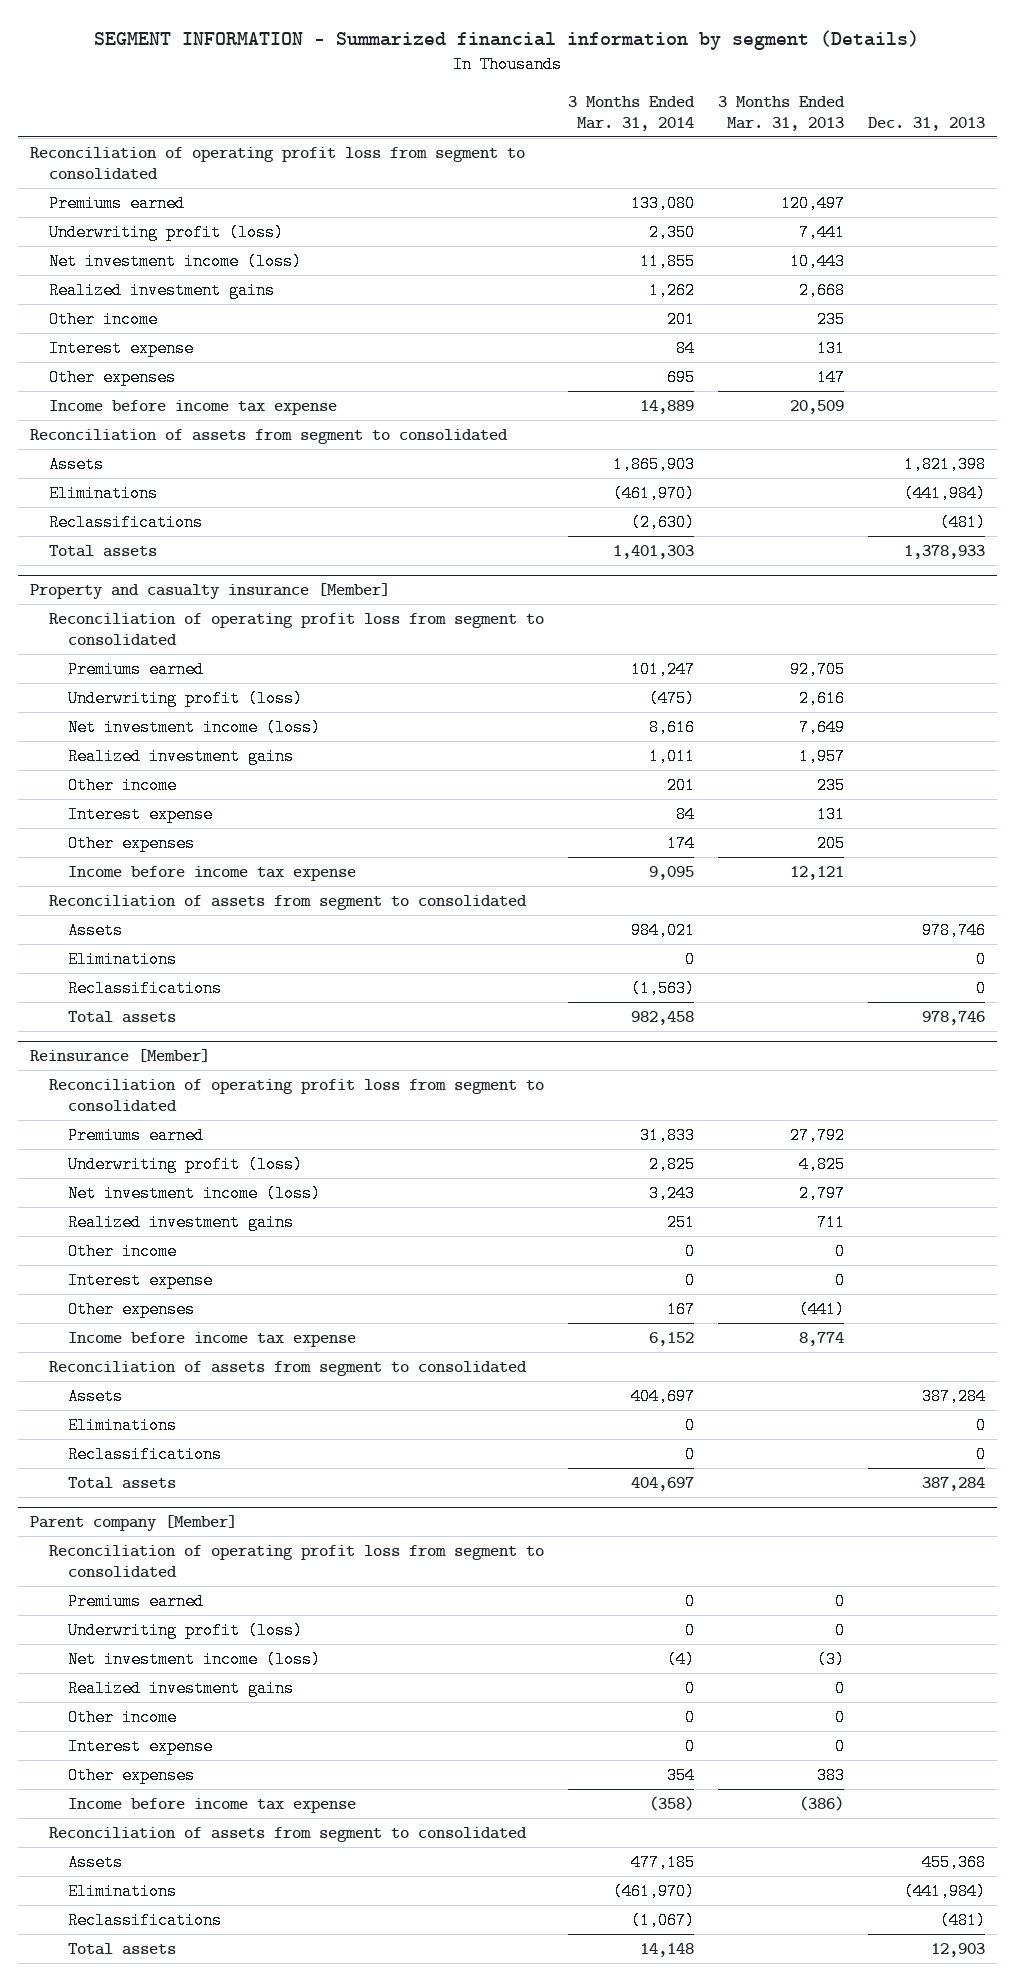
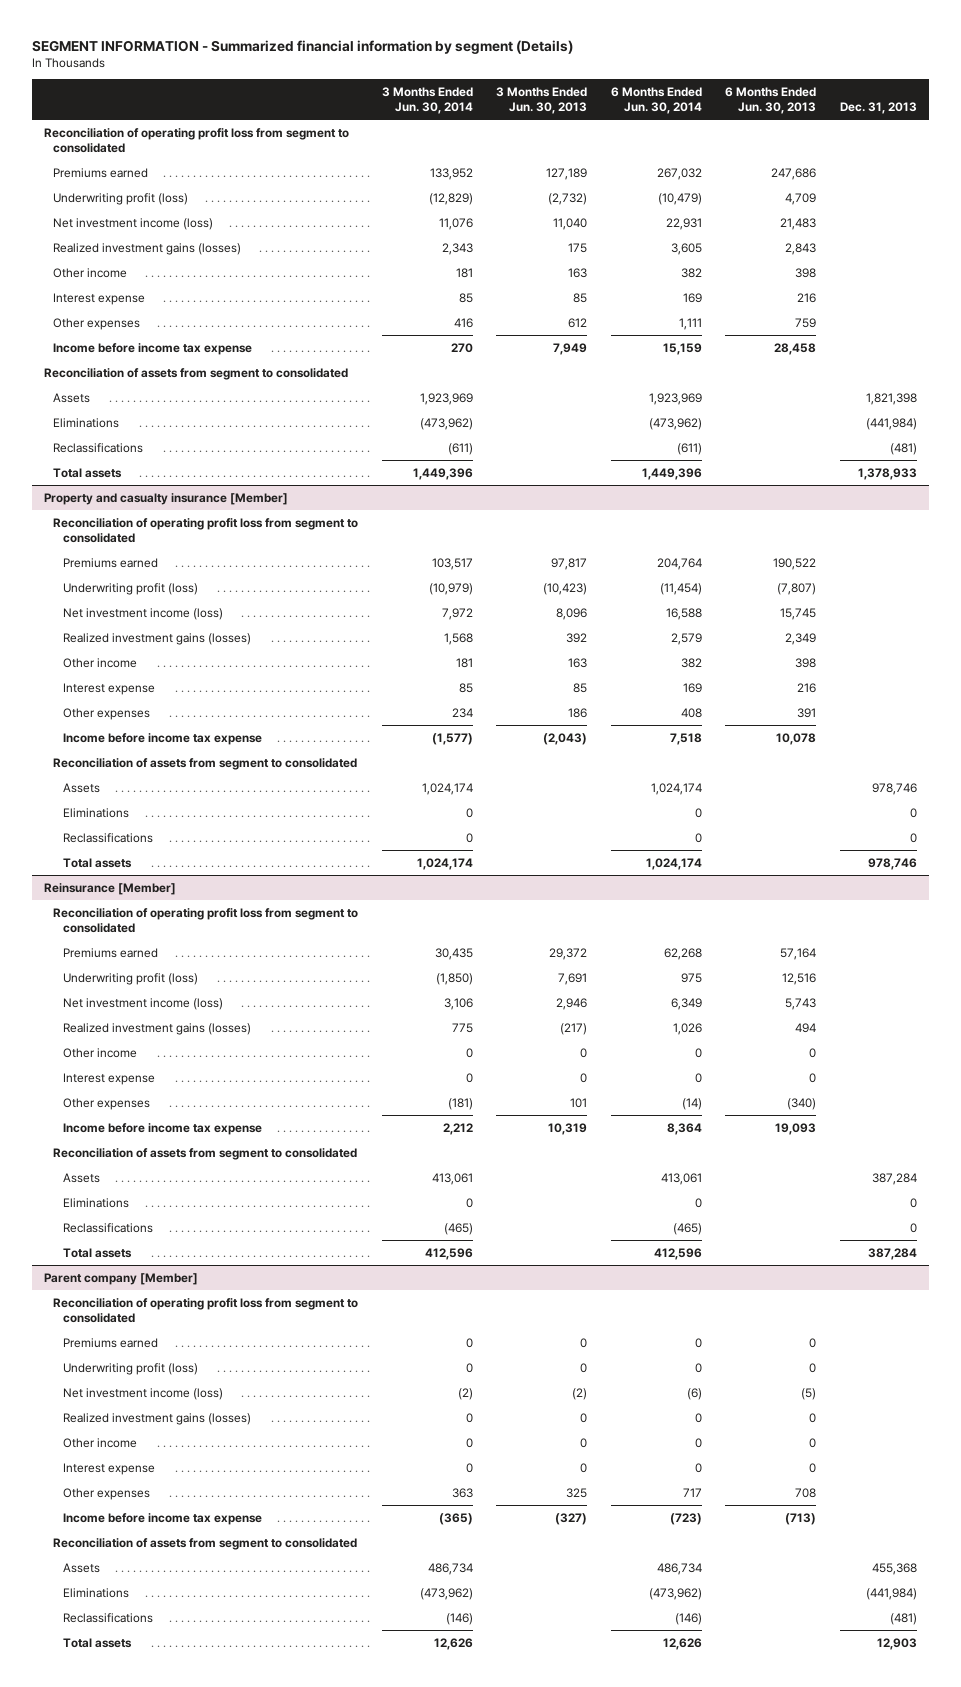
- | 3 Months Ended Mar. 31, 2014 | 3 Months Ended Mar. 31, 2013 | Dec. 31, 2013
+ | 3 Months Ended Jun. 30, 2014 | 3 Months Ended Jun. 30, 2013 | 6 Months Ended Jun. 30, 2014 | 6 Months Ended Jun. 30, 2013 | Dec. 31, 2013
- Realized investment gains | 1,262 | 2,668 |
+ Realized investment gains (losses) | 2,343 | 175 | 3,605 | 2,843 |
@ Property and casualty insurance [Member]
- Realized investment gains | 1,011 | 1,957 |
+ Realized investment gains (losses) | 1,568 | 392 | 2,579 | 2,349 |
@ Reinsurance [Member]
- Realized investment gains | 251 | 711 |
+ Realized investment gains (losses) | 775 | (217) | 1,026 | 494 |
@ Parent company [Member]
- Realized investment gains | 0 | 0 |
+ Realized investment gains (losses) | 0 | 0 | 0 | 0 |

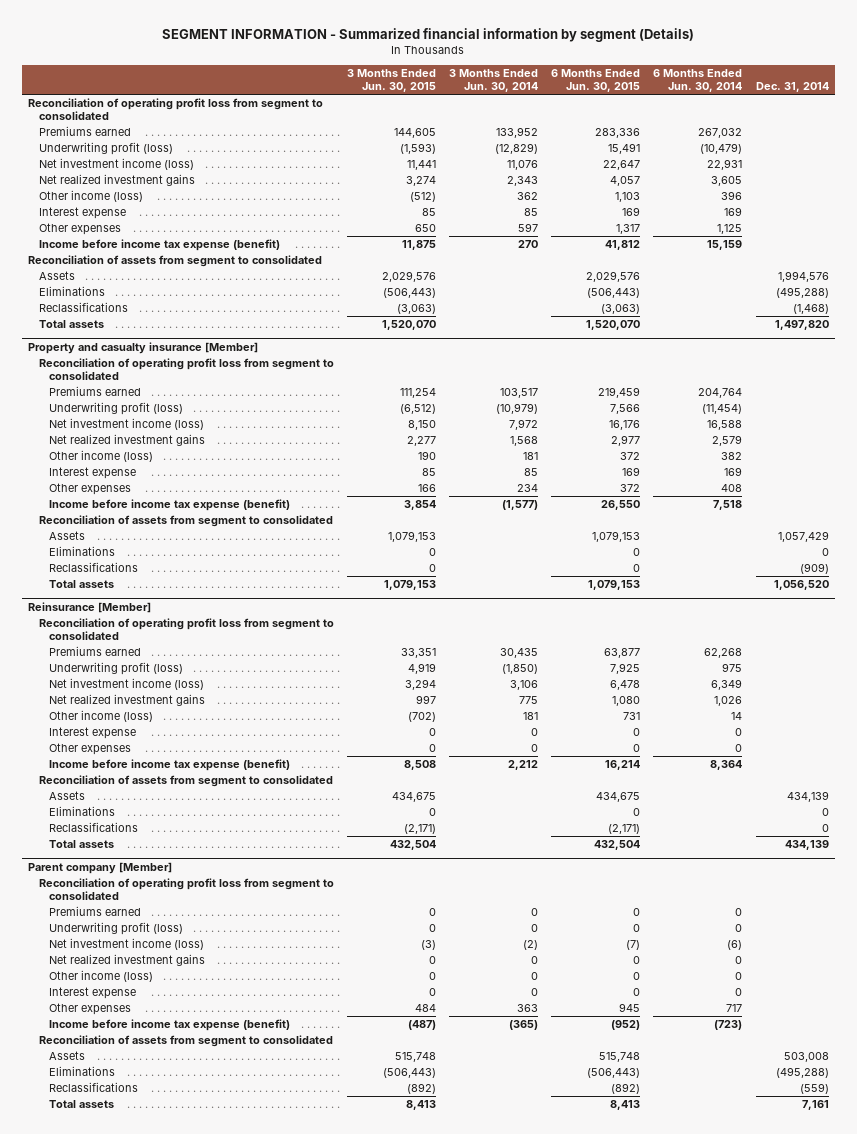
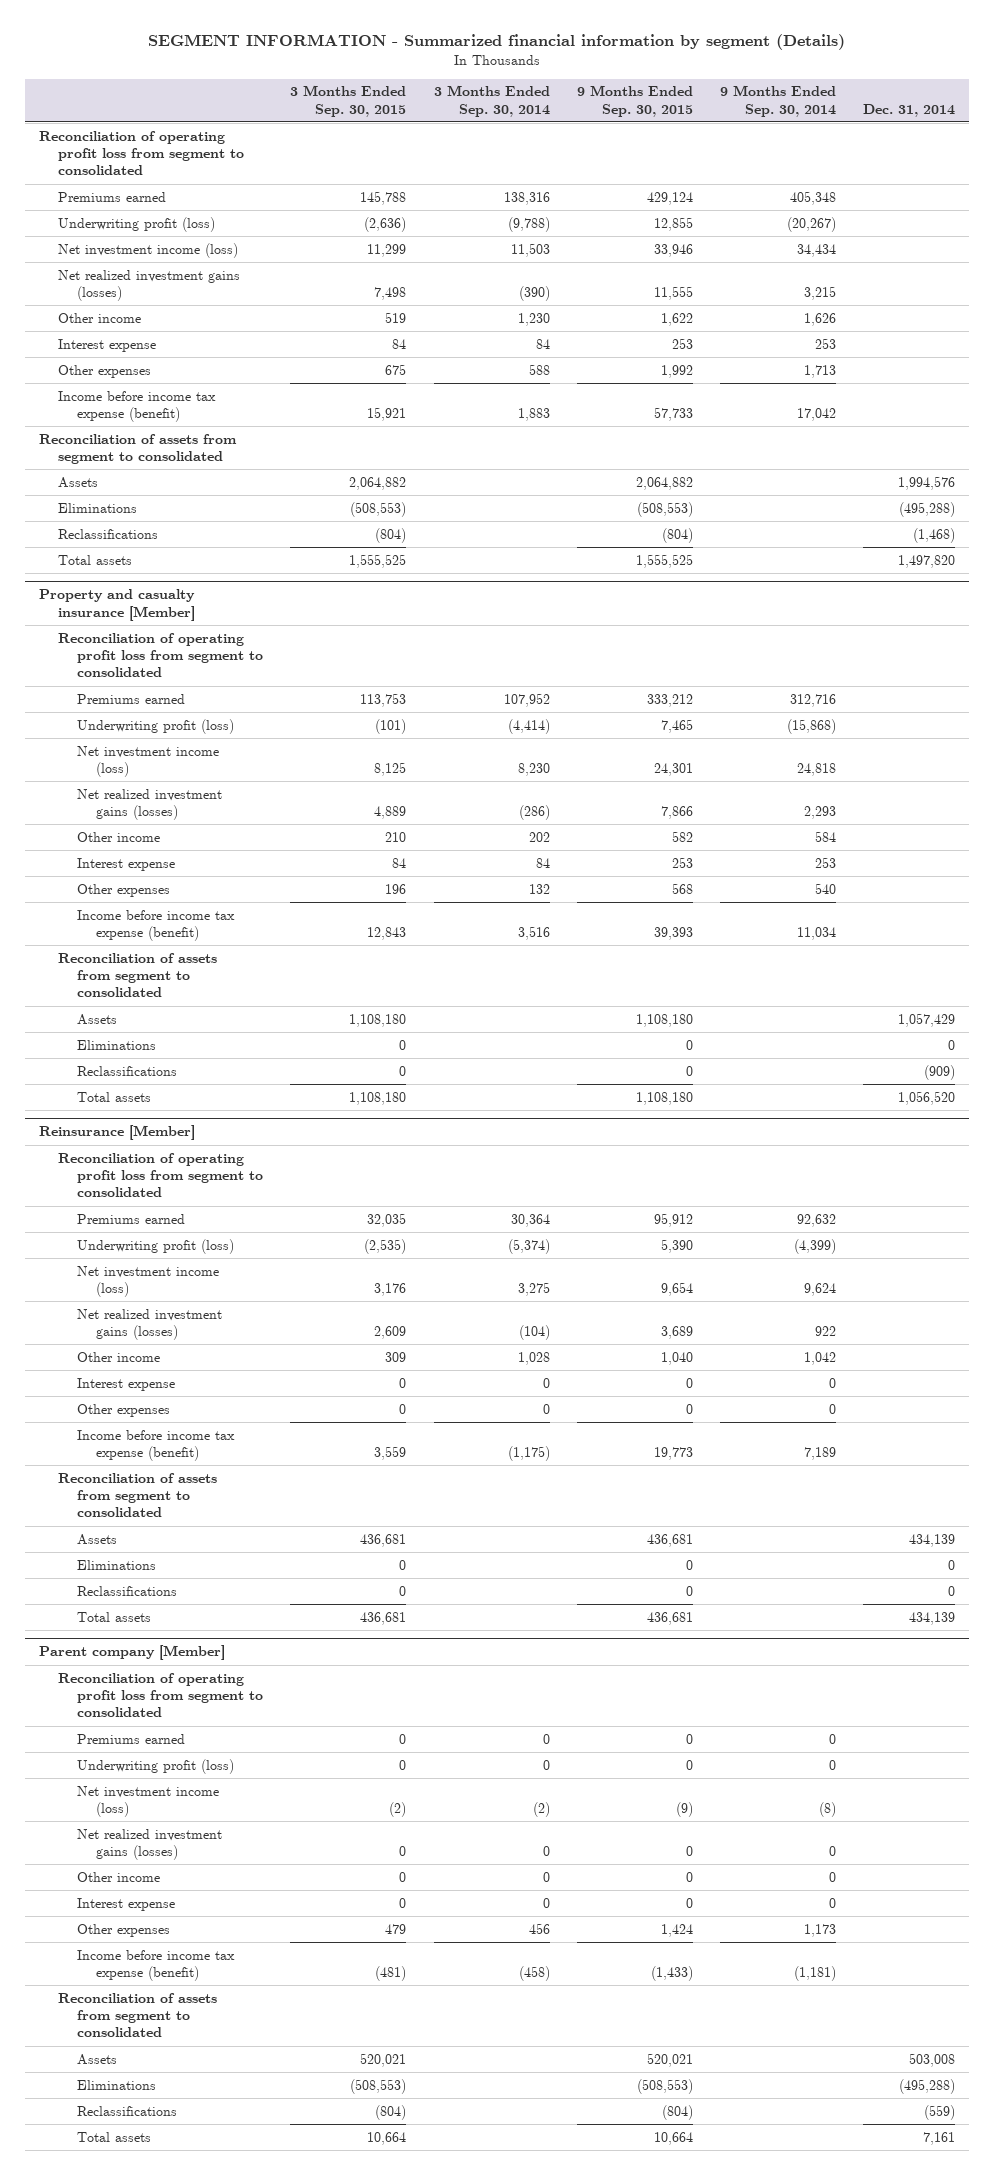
- | 3 Months Ended Jun. 30, 2015 | 3 Months Ended Jun. 30, 2014 | 6 Months Ended Jun. 30, 2015 | 6 Months Ended Jun. 30, 2014 | Dec. 31, 2014
+ | 3 Months Ended Sep. 30, 2015 | 3 Months Ended Sep. 30, 2014 | 9 Months Ended Sep. 30, 2015 | 9 Months Ended Sep. 30, 2014 | Dec. 31, 2014
- Net realized investment gains | 3,274 | 2,343 | 4,057 | 3,605 |
- Other income (loss) | (512) | 362 | 1,103 | 396 |
+ Net realized investment gains (losses) | 7,498 | (390) | 11,555 | 3,215 |
+ Other income | 519 | 1,230 | 1,622 | 1,626 |
@ Property and casualty insurance [Member]
- Net realized investment gains | 2,277 | 1,568 | 2,977 | 2,579 |
- Other income (loss) | 190 | 181 | 372 | 382 |
+ Net realized investment gains (losses) | 4,889 | (286) | 7,866 | 2,293 |
+ Other income | 210 | 202 | 582 | 584 |
@ Reinsurance [Member]
- Net realized investment gains | 997 | 775 | 1,080 | 1,026 |
- Other income (loss) | (702) | 181 | 731 | 14 |
+ Net realized investment gains (losses) | 2,609 | (104) | 3,689 | 922 |
+ Other income | 309 | 1,028 | 1,040 | 1,042 |
@ Parent company [Member]
- Net realized investment gains | 0 | 0 | 0 | 0 |
- Other income (loss) | 0 | 0 | 0 | 0 |
+ Net realized investment gains (losses) | 0 | 0 | 0 | 0 |
+ Other income | 0 | 0 | 0 | 0 |

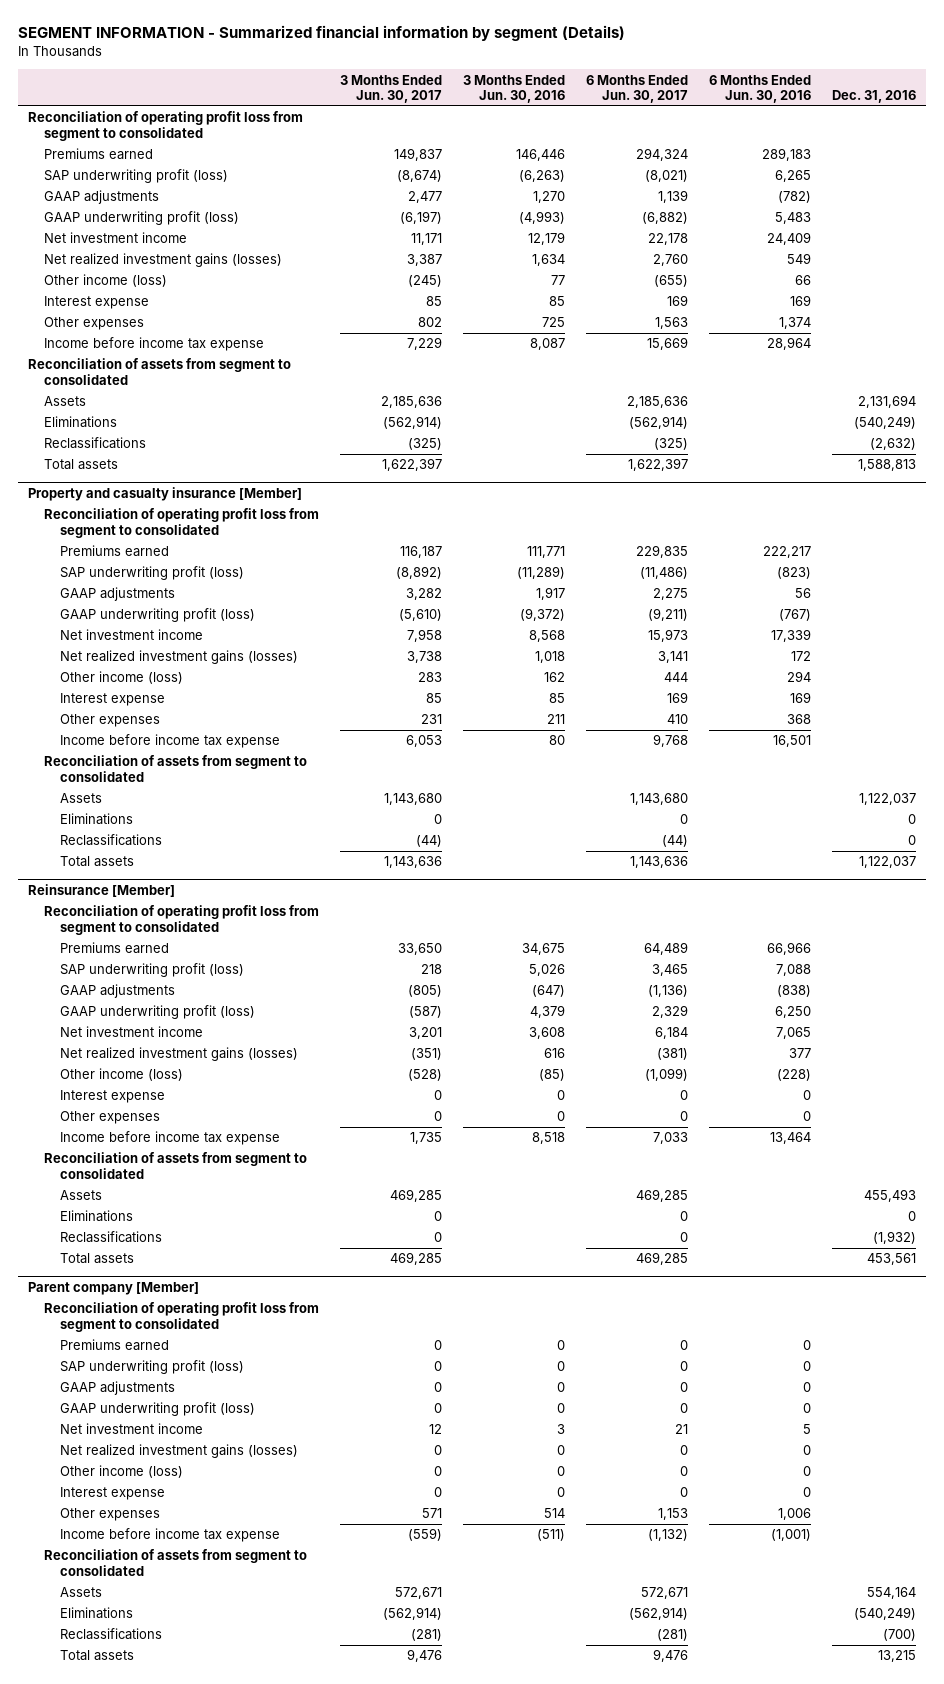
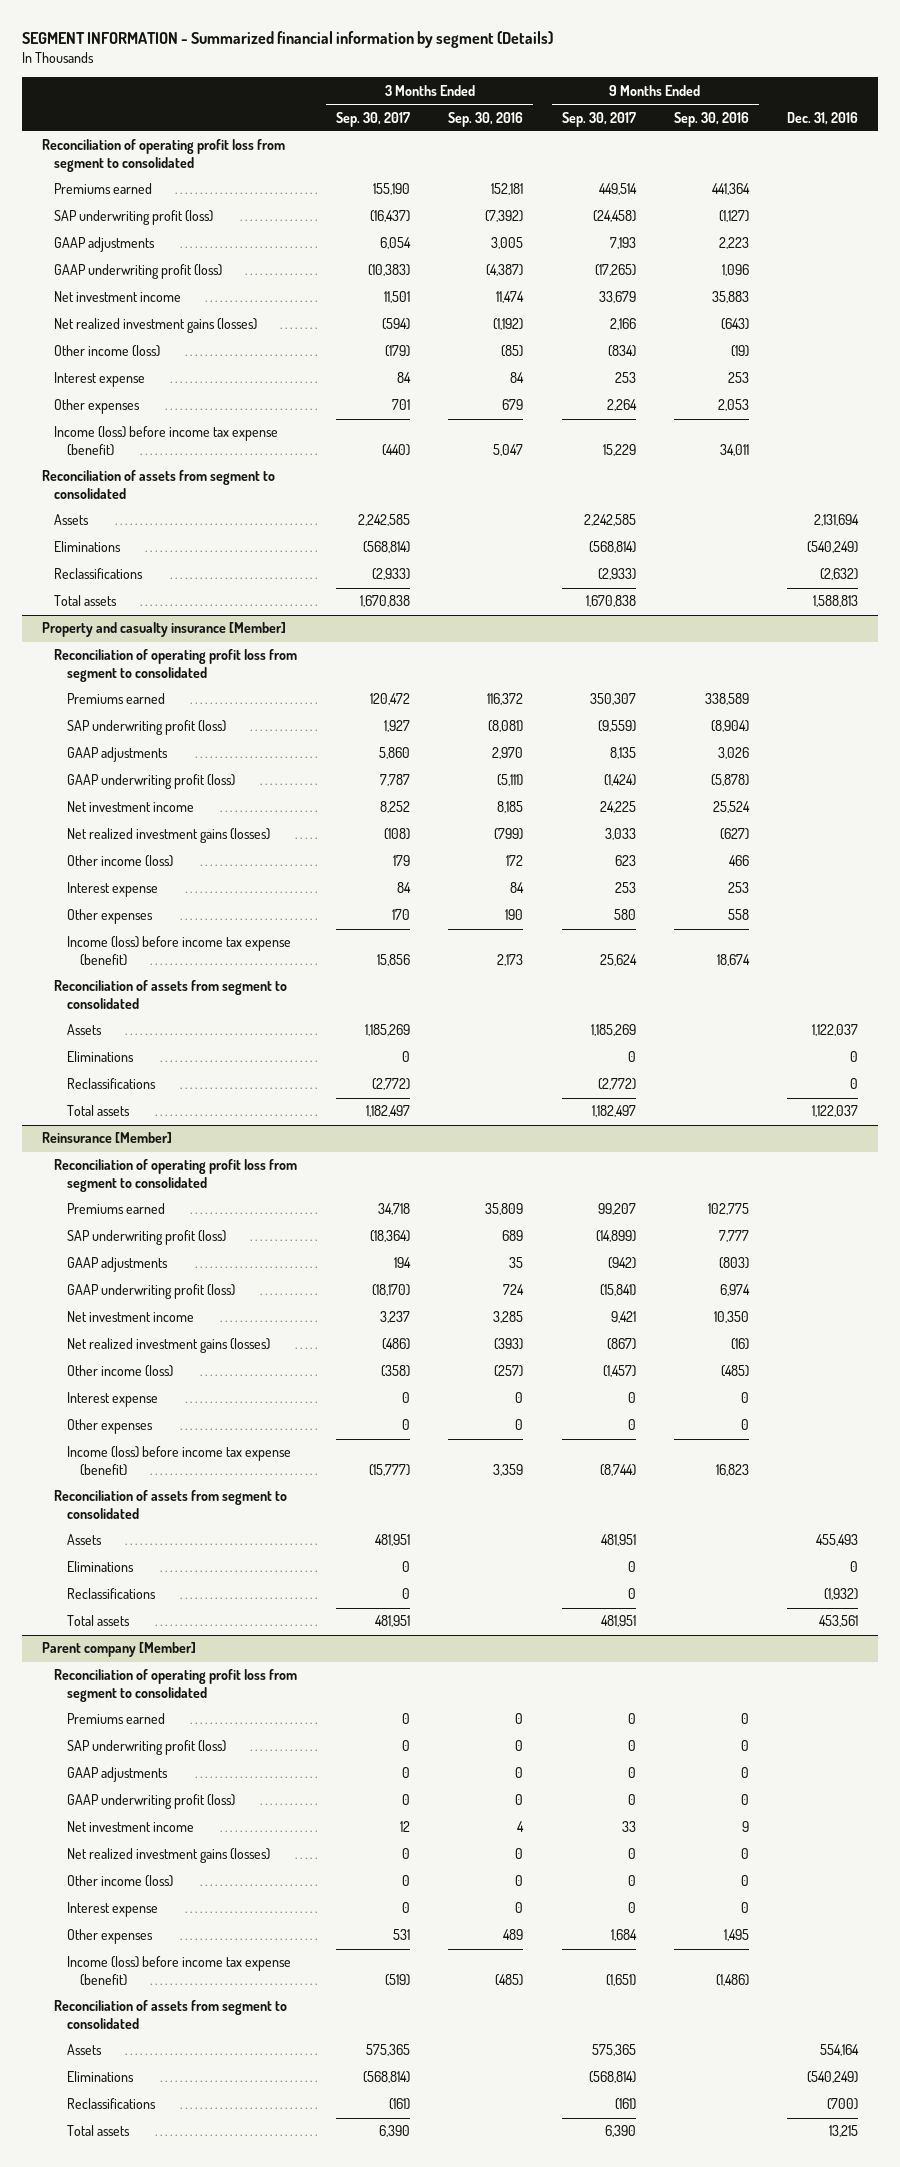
- | 3 Months Ended Jun. 30, 2017 | 3 Months Ended Jun. 30, 2016 | 6 Months Ended Jun. 30, 2017 | 6 Months Ended Jun. 30, 2016 | Dec. 31, 2016
+ | 3 Months Ended Sep. 30, 2017 | 3 Months Ended Sep. 30, 2016 | 9 Months Ended Sep. 30, 2017 | 9 Months Ended Sep. 30, 2016 | Dec. 31, 2016
- Income before income tax expense | 7,229 | 8,087 | 15,669 | 28,964 |
+ Income (loss) before income tax expense (benefit) | (440) | 5,047 | 15,229 | 34,011 |
@ Property and casualty insurance [Member]
- Income before income tax expense | 6,053 | 80 | 9,768 | 16,501 |
+ Income (loss) before income tax expense (benefit) | 15,856 | 2,173 | 25,624 | 18,674 |
@ Reinsurance [Member]
- Income before income tax expense | 1,735 | 8,518 | 7,033 | 13,464 |
+ Income (loss) before income tax expense (benefit) | (15,777) | 3,359 | (8,744) | 16,823 |
@ Parent company [Member]
- Income before income tax expense | (559) | (511) | (1,132) | (1,001) |
+ Income (loss) before income tax expense (benefit) | (519) | (485) | (1,651) | (1,486) |

